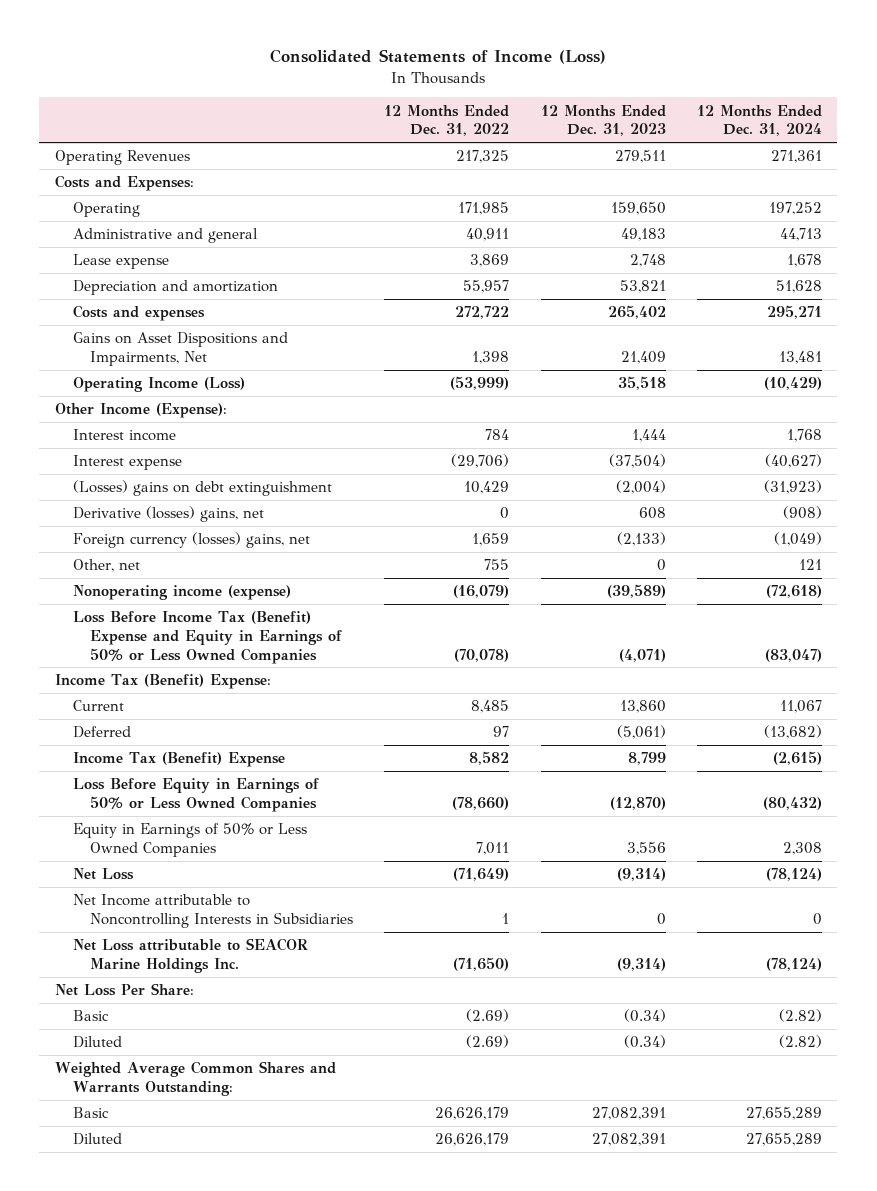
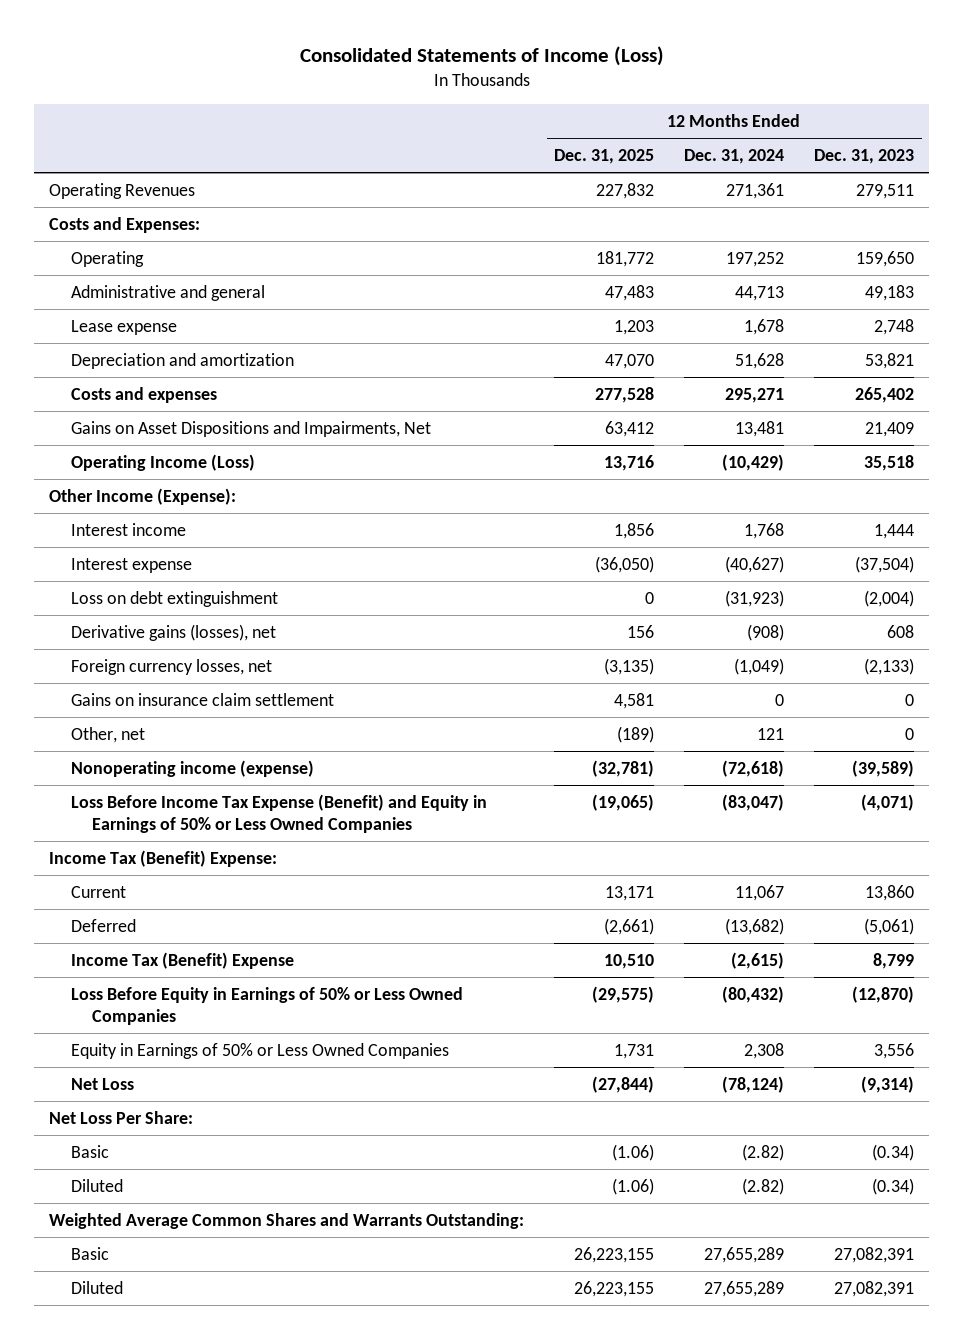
- | 12 Months Ended Dec. 31, 2022 | 12 Months Ended Dec. 31, 2023 | 12 Months Ended Dec. 31, 2024
+ | 12 Months Ended Dec. 31, 2025 | 12 Months Ended Dec. 31, 2024 | 12 Months Ended Dec. 31, 2023
- (Losses) gains on debt extinguishment | 10,429 | (2,004) | (31,923)
- Derivative (losses) gains, net | 0 | 608 | (908)
- Foreign currency (losses) gains, net | 1,659 | (2,133) | (1,049)
+ Loss on debt extinguishment | 0 | (31,923) | (2,004)
+ Derivative gains (losses), net | 156 | (908) | 608
+ Foreign currency losses, net | (3,135) | (1,049) | (2,133)
+ Gains on insurance claim settlement | 4,581 | 0 | 0
- Loss Before Income Tax (Benefit) Expense and Equity in Earnings of 50% or Less Owned Companies | (70,078) | (4,071) | (83,047)
+ Loss Before Income Tax Expense (Benefit) and Equity in Earnings of 50% or Less Owned Companies | (19,065) | (83,047) | (4,071)
- Net Income attributable to Noncontrolling Interests in Subsidiaries | 1 | 0 | 0
- Net Loss attributable to SEACOR Marine Holdings Inc. | (71,650) | (9,314) | (78,124)

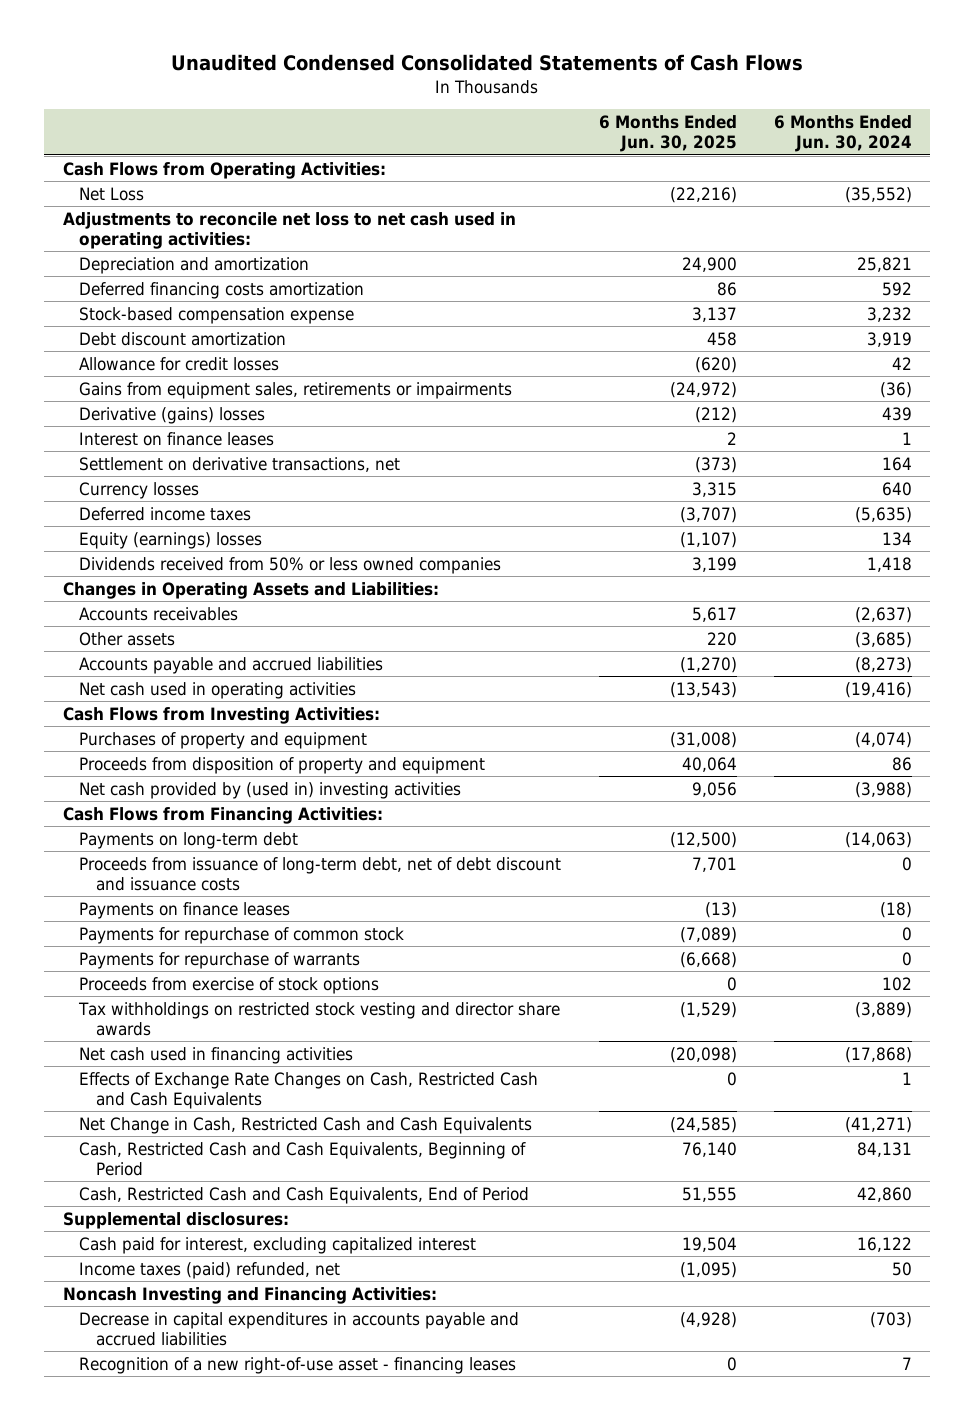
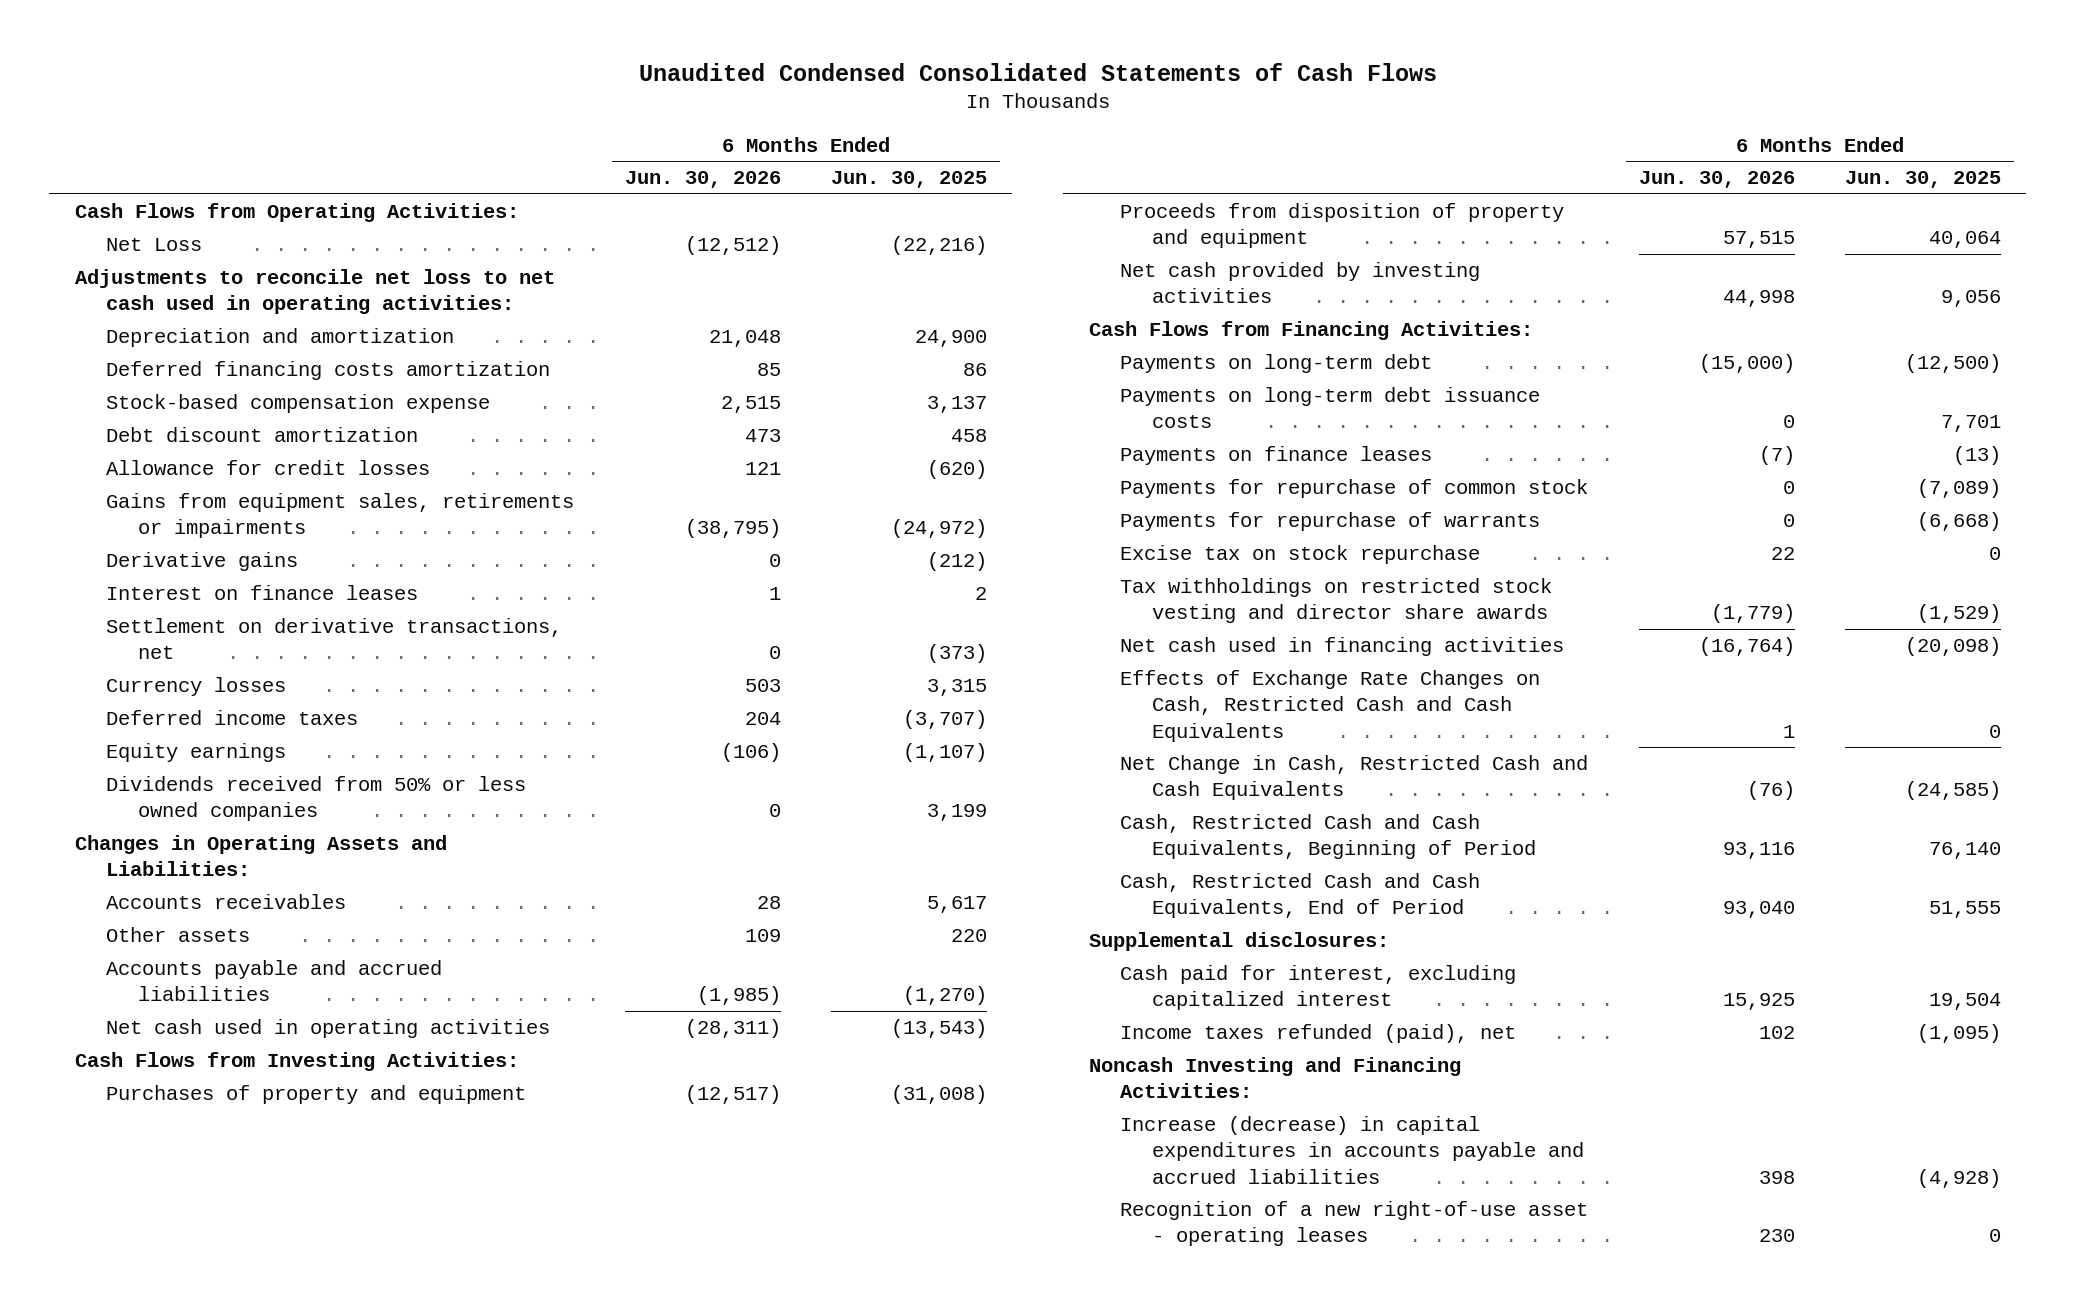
- | 6 Months Ended Jun. 30, 2025 | 6 Months Ended Jun. 30, 2024
+ | 6 Months Ended Jun. 30, 2026 | 6 Months Ended Jun. 30, 2025
- Derivative (gains) losses | (212) | 439
+ Derivative gains | 0 | (212)
- Equity (earnings) losses | (1,107) | 134
+ Equity earnings | (106) | (1,107)
- Net cash provided by (used in) investing activities | 9,056 | (3,988)
+ Net cash provided by investing activities | 44,998 | 9,056
- Proceeds from issuance of long-term debt, net of debt discount and issuance costs | 7,701 | 0
+ Payments on long-term debt issuance costs | 0 | 7,701
- Proceeds from exercise of stock options | 0 | 102
+ Excise tax on stock repurchase | 22 | 0
- Income taxes (paid) refunded, net | (1,095) | 50
+ Income taxes refunded (paid), net | 102 | (1,095)
- Decrease in capital expenditures in accounts payable and accrued liabilities | (4,928) | (703)
- Recognition of a new right-of-use asset - financing leases | 0 | 7
+ Increase (decrease) in capital expenditures in accounts payable and accrued liabilities | 398 | (4,928)
+ Recognition of a new right-of-use asset - operating leases | 230 | 0

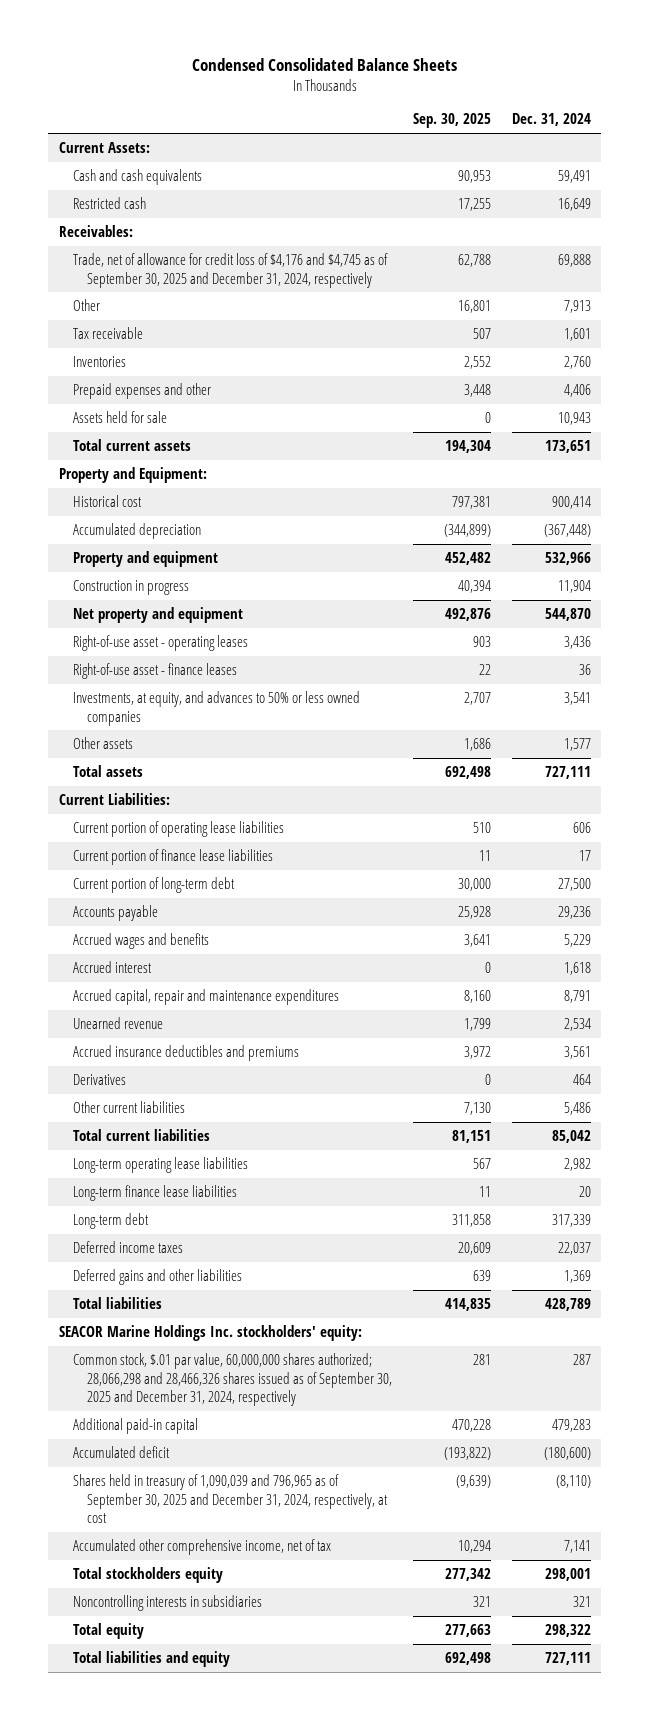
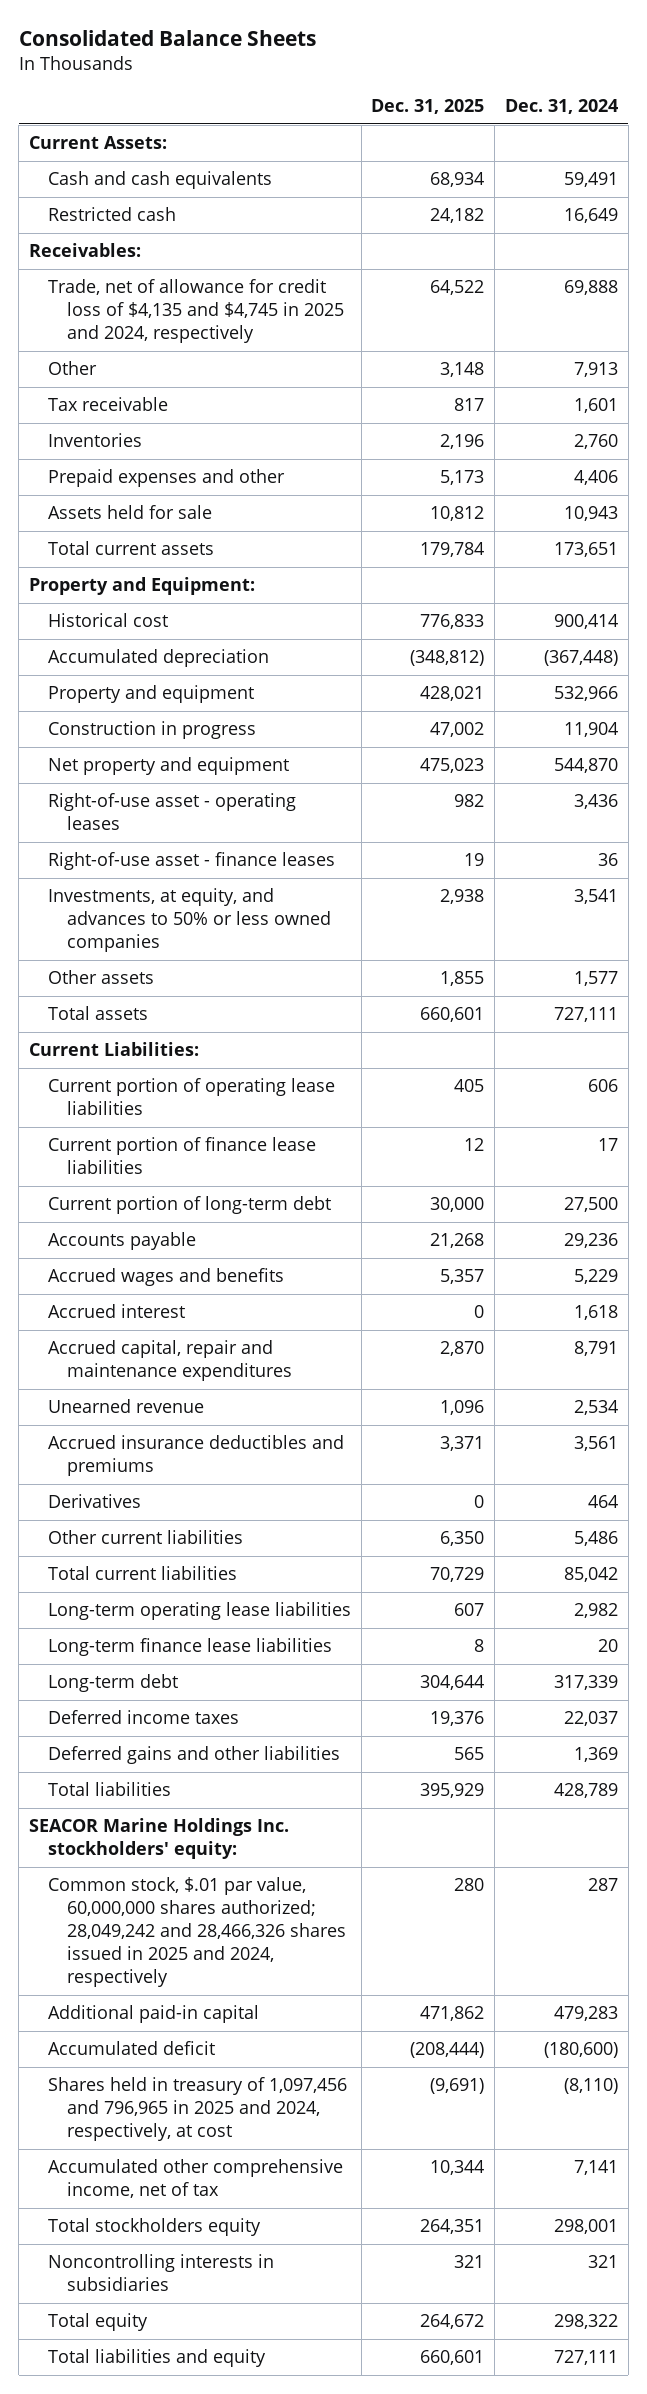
- Condensed Consolidated Balance Sheets
+ Consolidated Balance Sheets
- | Sep. 30, 2025 | Dec. 31, 2024
+ | Dec. 31, 2025 | Dec. 31, 2024
- Trade, net of allowance for credit loss of $4,176 and $4,745 as of September 30, 2025 and December 31, 2024, respectively | 62,788 | 69,888
+ Trade, net of allowance for credit loss of $4,135 and $4,745 in 2025 and 2024, respectively | 64,522 | 69,888
- Common stock, $.01 par value, 60,000,000 shares authorized; 28,066,298 and 28,466,326 shares issued as of September 30, 2025 and December 31, 2024, respectively | 281 | 287
+ Common stock, $.01 par value, 60,000,000 shares authorized; 28,049,242 and 28,466,326 shares issued in 2025 and 2024, respectively | 280 | 287
- Shares held in treasury of 1,090,039 and 796,965 as of September 30, 2025 and December 31, 2024, respectively, at cost | (9,639) | (8,110)
+ Shares held in treasury of 1,097,456 and 796,965 in 2025 and 2024, respectively, at cost | (9,691) | (8,110)

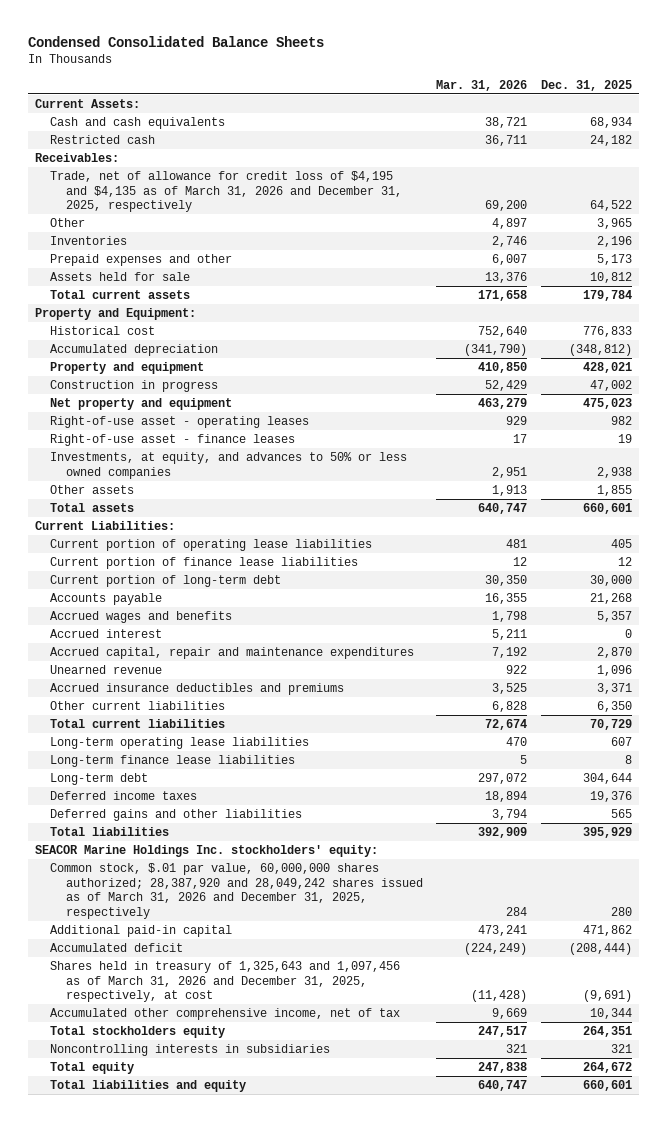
- Consolidated Balance Sheets
+ Condensed Consolidated Balance Sheets
- | Dec. 31, 2025 | Dec. 31, 2024
+ | Mar. 31, 2026 | Dec. 31, 2025
- Trade, net of allowance for credit loss of $4,135 and $4,745 in 2025 and 2024, respectively | 64,522 | 69,888
- Other | 3,148 | 7,913
- Tax receivable | 817 | 1,601
+ Trade, net of allowance for credit loss of $4,195 and $4,135 as of March 31, 2026 and December 31, 2025, respectively | 69,200 | 64,522
+ Other | 4,897 | 3,965
- Derivatives | 0 | 464
- Common stock, $.01 par value, 60,000,000 shares authorized; 28,049,242 and 28,466,326 shares issued in 2025 and 2024, respectively | 280 | 287
+ Common stock, $.01 par value, 60,000,000 shares authorized; 28,387,920 and 28,049,242 shares issued as of March 31, 2026 and December 31, 2025, respectively | 284 | 280
- Shares held in treasury of 1,097,456 and 796,965 in 2025 and 2024, respectively, at cost | (9,691) | (8,110)
+ Shares held in treasury of 1,325,643 and 1,097,456 as of March 31, 2026 and December 31, 2025, respectively, at cost | (11,428) | (9,691)

